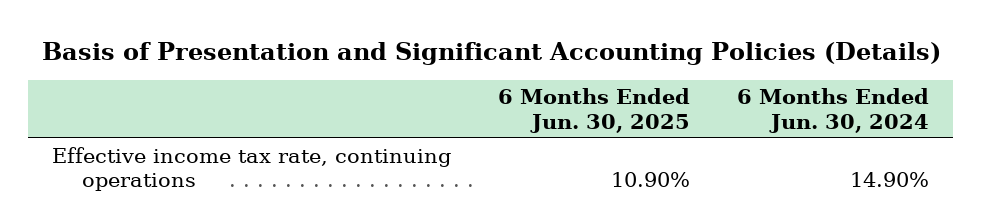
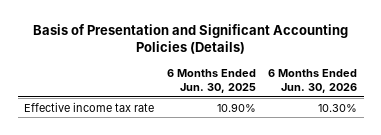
- | 6 Months Ended Jun. 30, 2025 | 6 Months Ended Jun. 30, 2024
+ | 6 Months Ended Jun. 30, 2025 | 6 Months Ended Jun. 30, 2026
- Effective income tax rate, continuing operations | 10.90% | 14.90%
+ Effective income tax rate | 10.90% | 10.30%

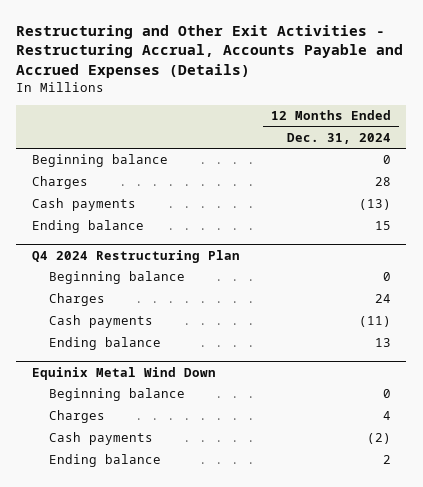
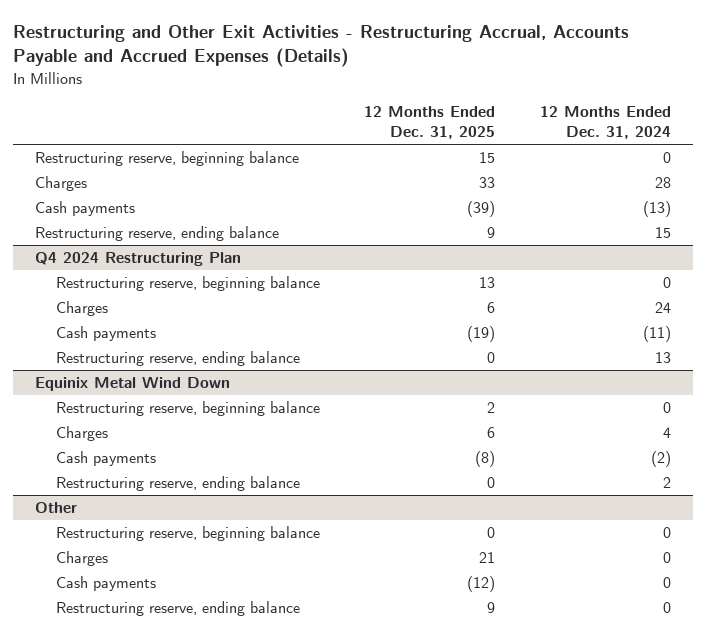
- | 12 Months Ended Dec. 31, 2024
+ | 12 Months Ended Dec. 31, 2025 | 12 Months Ended Dec. 31, 2024
- Beginning balance | 0
+ Restructuring reserve, beginning balance | 15 | 0
- Ending balance | 15
+ Restructuring reserve, ending balance | 9 | 15
@ Q4 2024 Restructuring Plan
- Beginning balance | 0
+ Restructuring reserve, beginning balance | 13 | 0
- Ending balance | 13
+ Restructuring reserve, ending balance | 0 | 13
@ Equinix Metal Wind Down
- Beginning balance | 0
+ Restructuring reserve, beginning balance | 2 | 0
- Ending balance | 2
+ Restructuring reserve, ending balance | 0 | 2
+ Other
+ Restructuring reserve, beginning balance | 0 | 0
+ Charges | 21 | 0
+ Cash payments | (12) | 0
+ Restructuring reserve, ending balance | 9 | 0

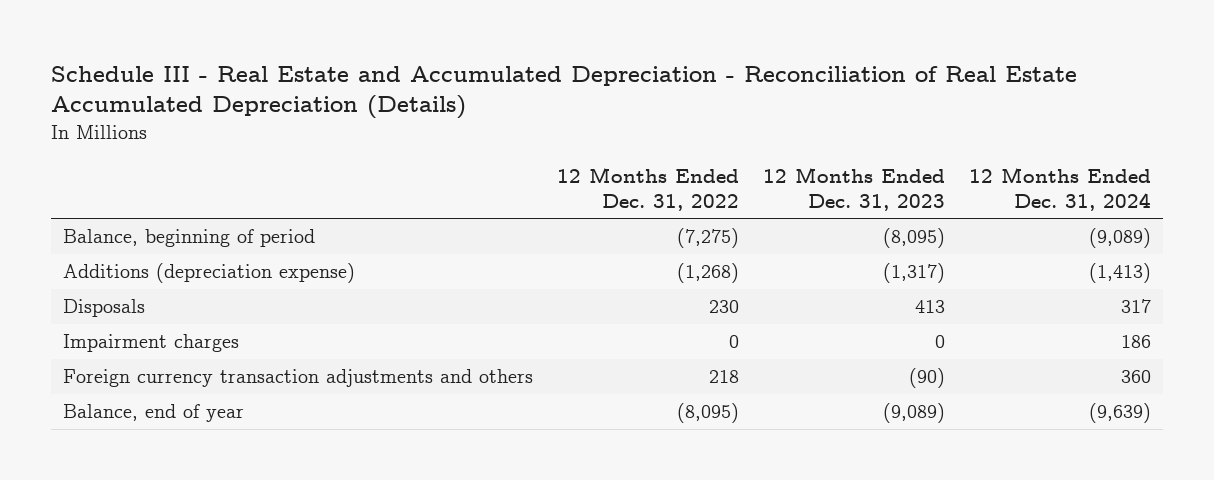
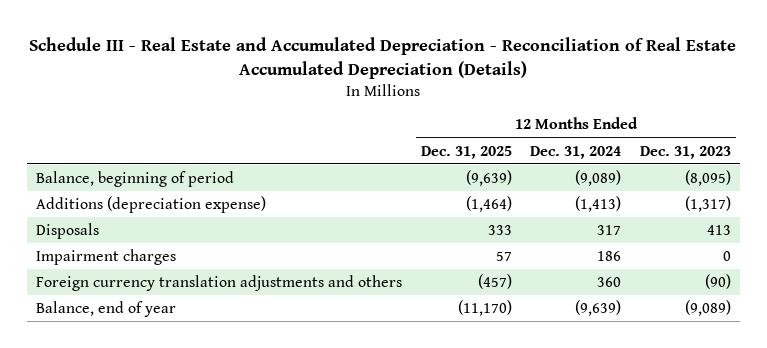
- | 12 Months Ended Dec. 31, 2022 | 12 Months Ended Dec. 31, 2023 | 12 Months Ended Dec. 31, 2024
+ | 12 Months Ended Dec. 31, 2025 | 12 Months Ended Dec. 31, 2024 | 12 Months Ended Dec. 31, 2023
- Foreign currency transaction adjustments and others | 218 | (90) | 360
+ Foreign currency translation adjustments and others | (457) | 360 | (90)

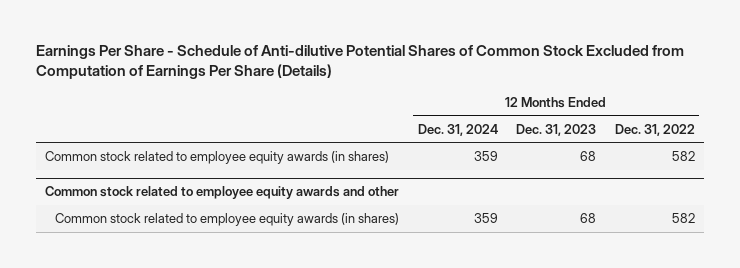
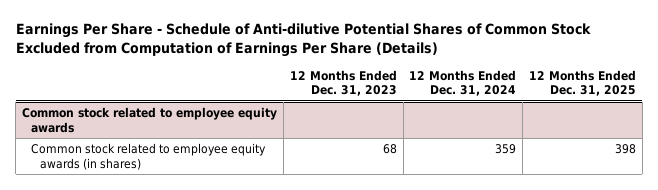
- | 12 Months Ended Dec. 31, 2024 | 12 Months Ended Dec. 31, 2023 | 12 Months Ended Dec. 31, 2022
+ | 12 Months Ended Dec. 31, 2023 | 12 Months Ended Dec. 31, 2024 | 12 Months Ended Dec. 31, 2025
- Common stock related to employee equity awards (in shares) | 359 | 68 | 582
- Common stock related to employee equity awards and other
+ Common stock related to employee equity awards

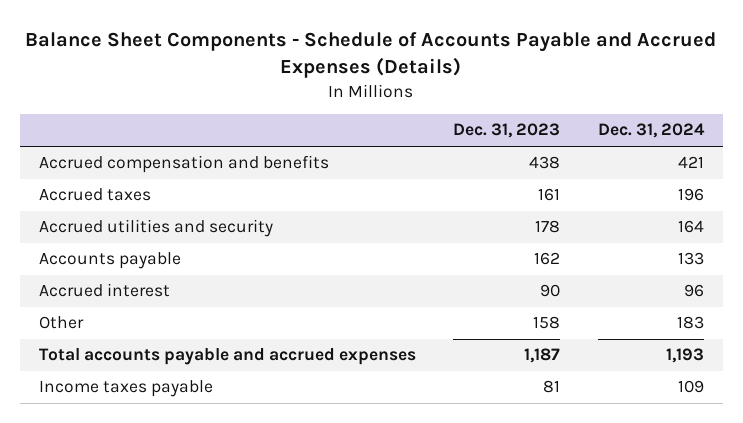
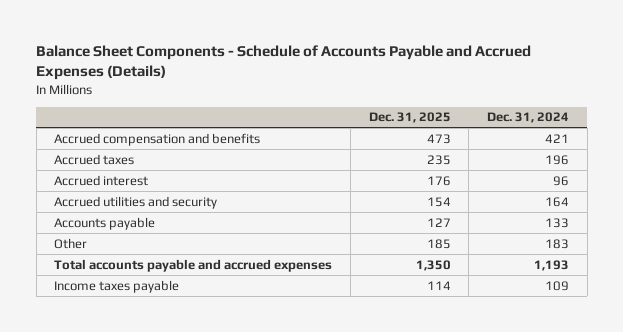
- | Dec. 31, 2023 | Dec. 31, 2024
+ | Dec. 31, 2025 | Dec. 31, 2024
moved up: Accrued interest | 176 | 96

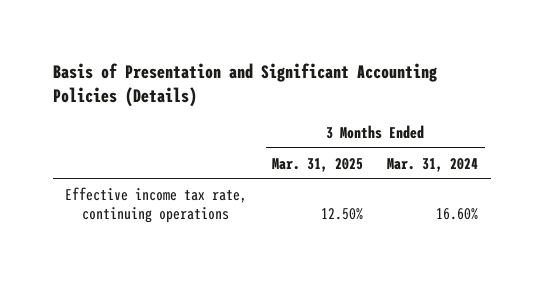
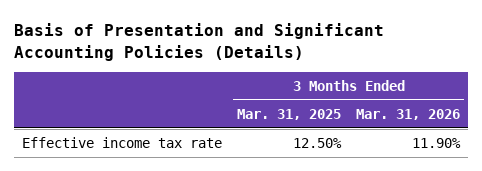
- | 3 Months Ended Mar. 31, 2025 | 3 Months Ended Mar. 31, 2024
+ | 3 Months Ended Mar. 31, 2025 | 3 Months Ended Mar. 31, 2026
- Effective income tax rate, continuing operations | 12.50% | 16.60%
+ Effective income tax rate | 12.50% | 11.90%

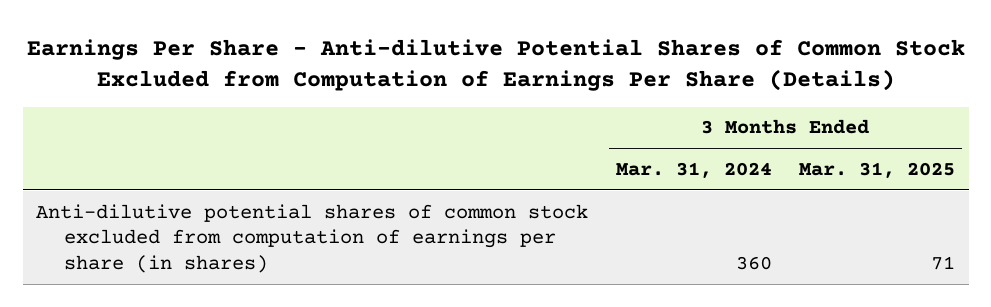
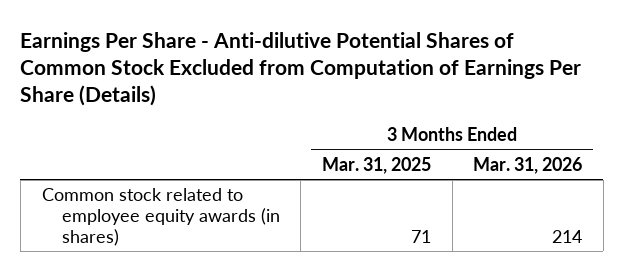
- | 3 Months Ended Mar. 31, 2024 | 3 Months Ended Mar. 31, 2025
+ | 3 Months Ended Mar. 31, 2025 | 3 Months Ended Mar. 31, 2026
- Anti-dilutive potential shares of common stock excluded from computation of earnings per share (in shares) | 360 | 71
+ Common stock related to employee equity awards (in shares) | 71 | 214

